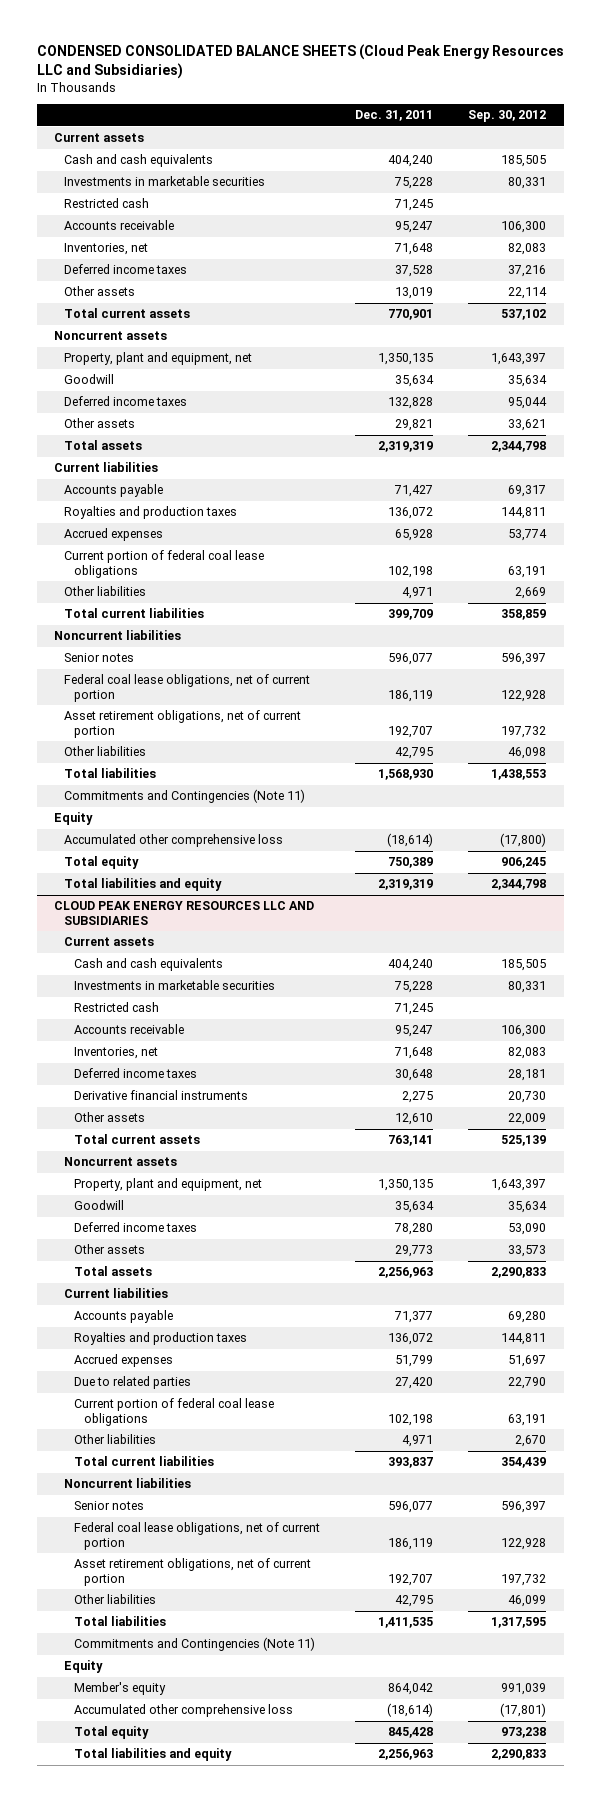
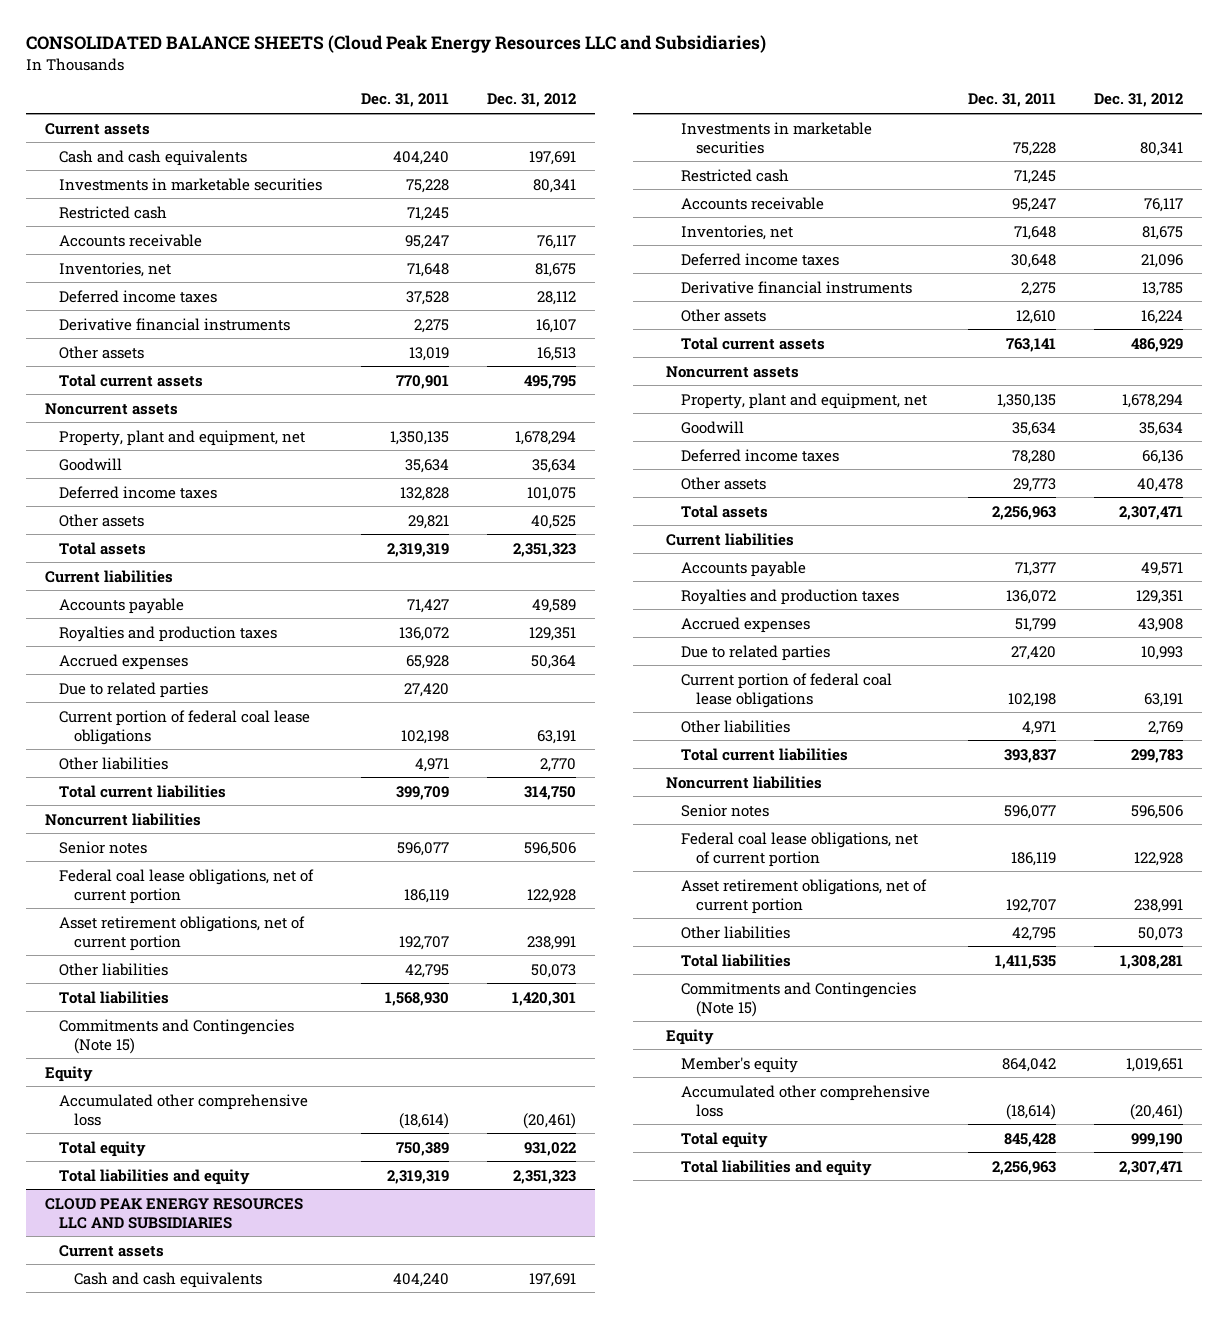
- CONDENSED CONSOLIDATED BALANCE SHEETS (Cloud Peak Energy Resources LLC and Subsidiaries)
+ CONSOLIDATED BALANCE SHEETS (Cloud Peak Energy Resources LLC and Subsidiaries)
- | Dec. 31, 2011 | Sep. 30, 2012
+ | Dec. 31, 2011 | Dec. 31, 2012
+ Derivative financial instruments | 2,275 | 16,107
+ Due to related parties | 27,420 |
- Commitments and Contingencies (Note 11)
+ Commitments and Contingencies (Note 15)
@ CLOUD PEAK ENERGY RESOURCES LLC AND SUBSIDIARIES
- Commitments and Contingencies (Note 11)
+ Commitments and Contingencies (Note 15)

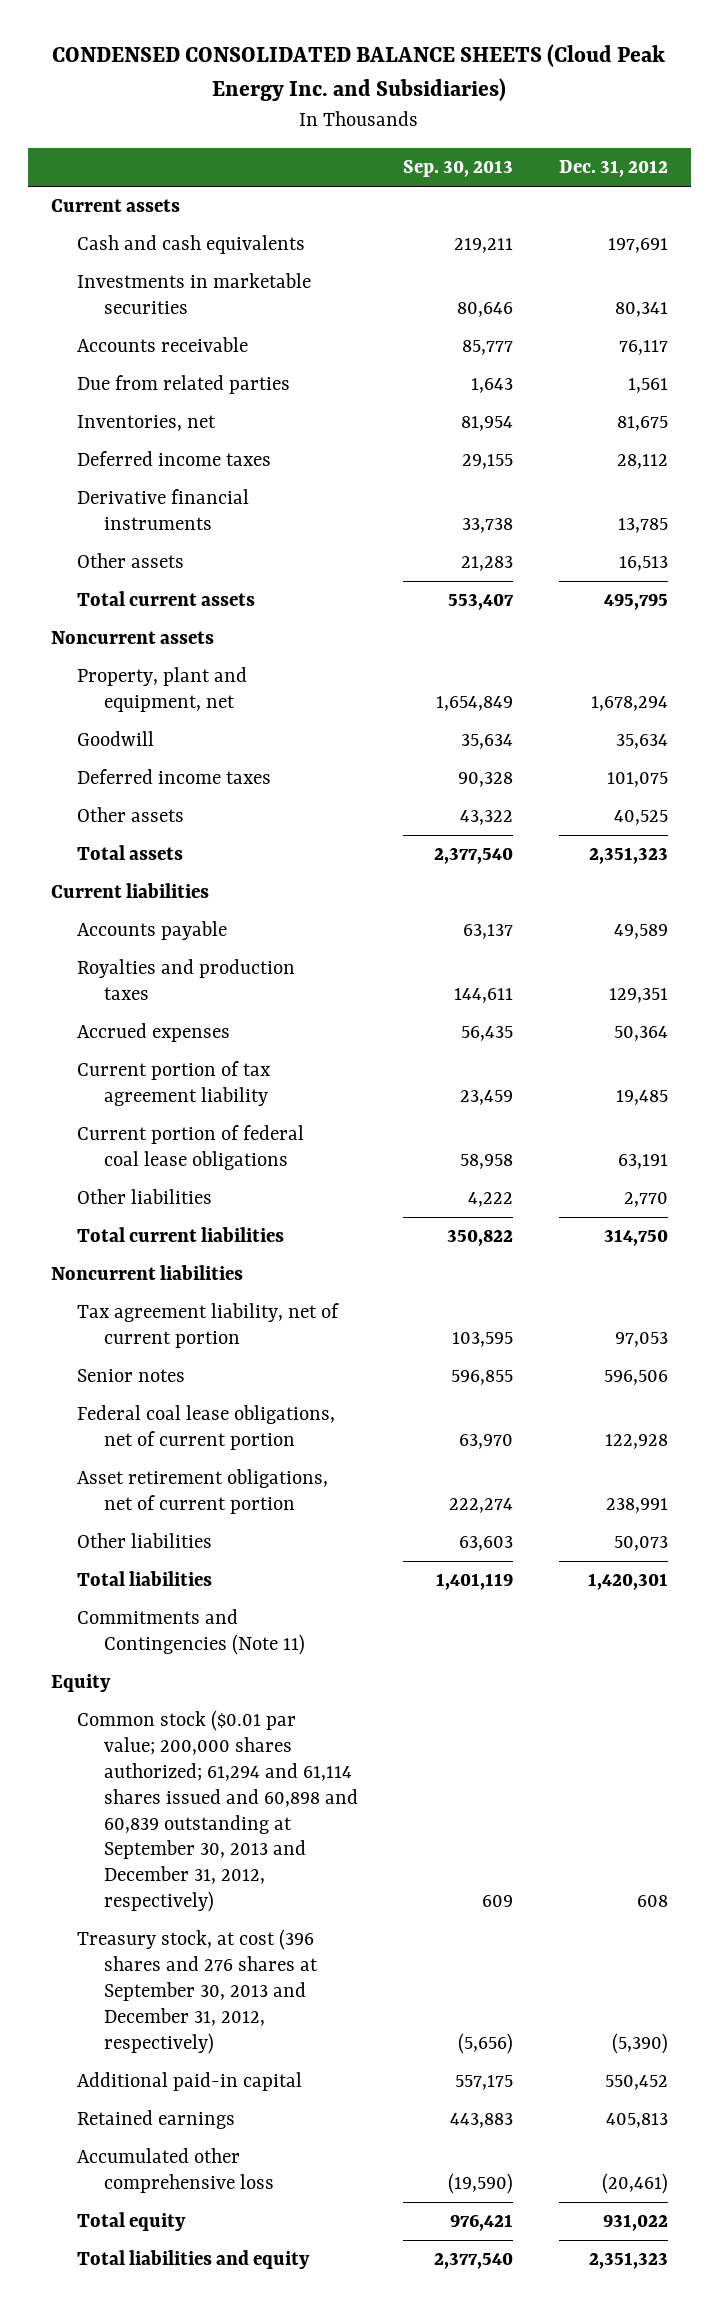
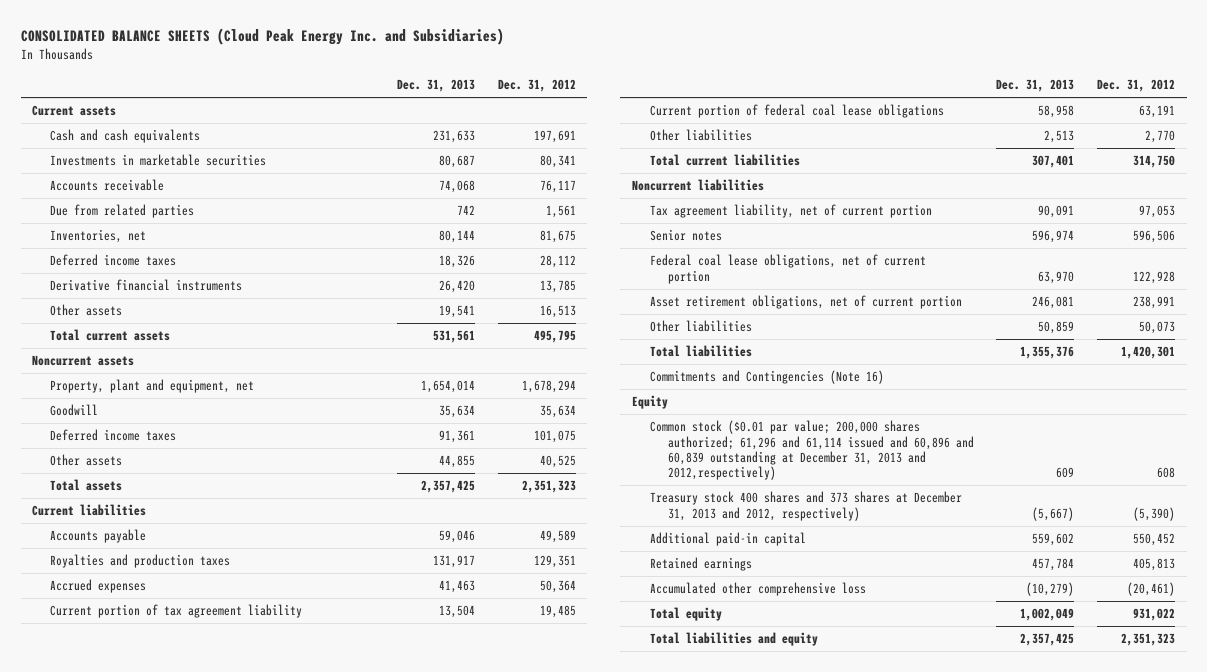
- CONDENSED CONSOLIDATED BALANCE SHEETS (Cloud Peak Energy Inc. and Subsidiaries)
+ CONSOLIDATED BALANCE SHEETS (Cloud Peak Energy Inc. and Subsidiaries)
- | Sep. 30, 2013 | Dec. 31, 2012
+ | Dec. 31, 2013 | Dec. 31, 2012
- Commitments and Contingencies (Note 11)
+ Commitments and Contingencies (Note 16)
- Common stock ($0.01 par value; 200,000 shares authorized; 61,294 and 61,114 shares issued and 60,898 and 60,839 outstanding at September 30, 2013 and December 31, 2012, respectively) | 609 | 608
- Treasury stock, at cost (396 shares and 276 shares at September 30, 2013 and December 31, 2012, respectively) | (5,656) | (5,390)
+ Common stock ($0.01 par value; 200,000 shares authorized; 61,296 and 61,114 issued and 60,896 and 60,839 outstanding at December 31, 2013 and 2012,respectively) | 609 | 608
+ Treasury stock 400 shares and 373 shares at December 31, 2013 and 2012, respectively) | (5,667) | (5,390)

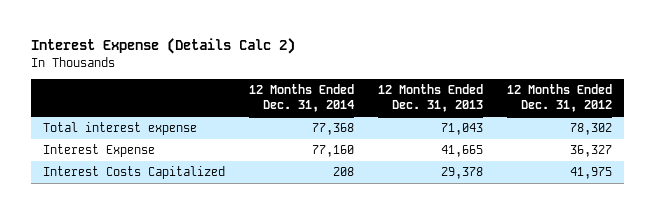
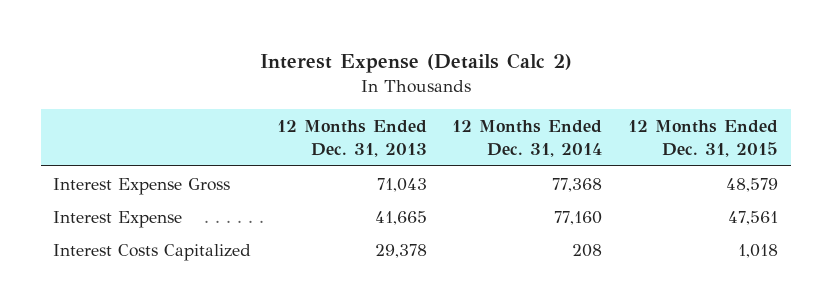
- | 12 Months Ended Dec. 31, 2014 | 12 Months Ended Dec. 31, 2013 | 12 Months Ended Dec. 31, 2012
+ | 12 Months Ended Dec. 31, 2013 | 12 Months Ended Dec. 31, 2014 | 12 Months Ended Dec. 31, 2015
- Total interest expense | 77,368 | 71,043 | 78,302
+ Interest Expense Gross | 71,043 | 77,368 | 48,579

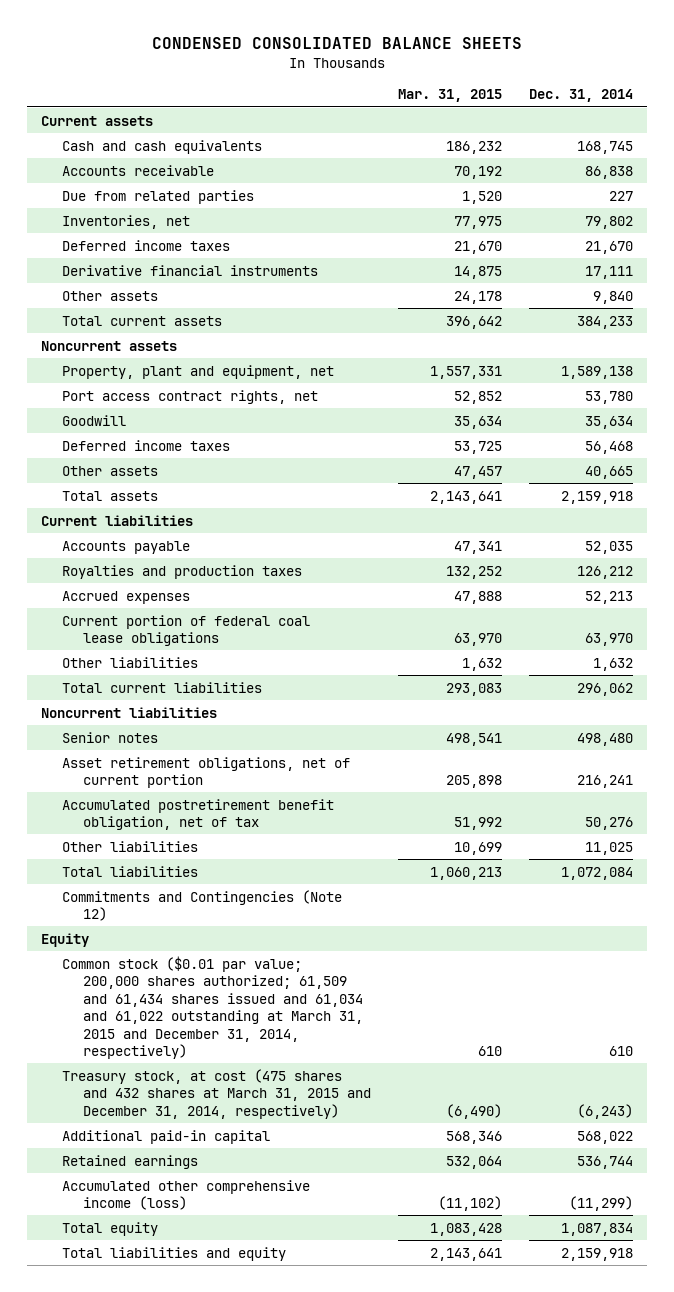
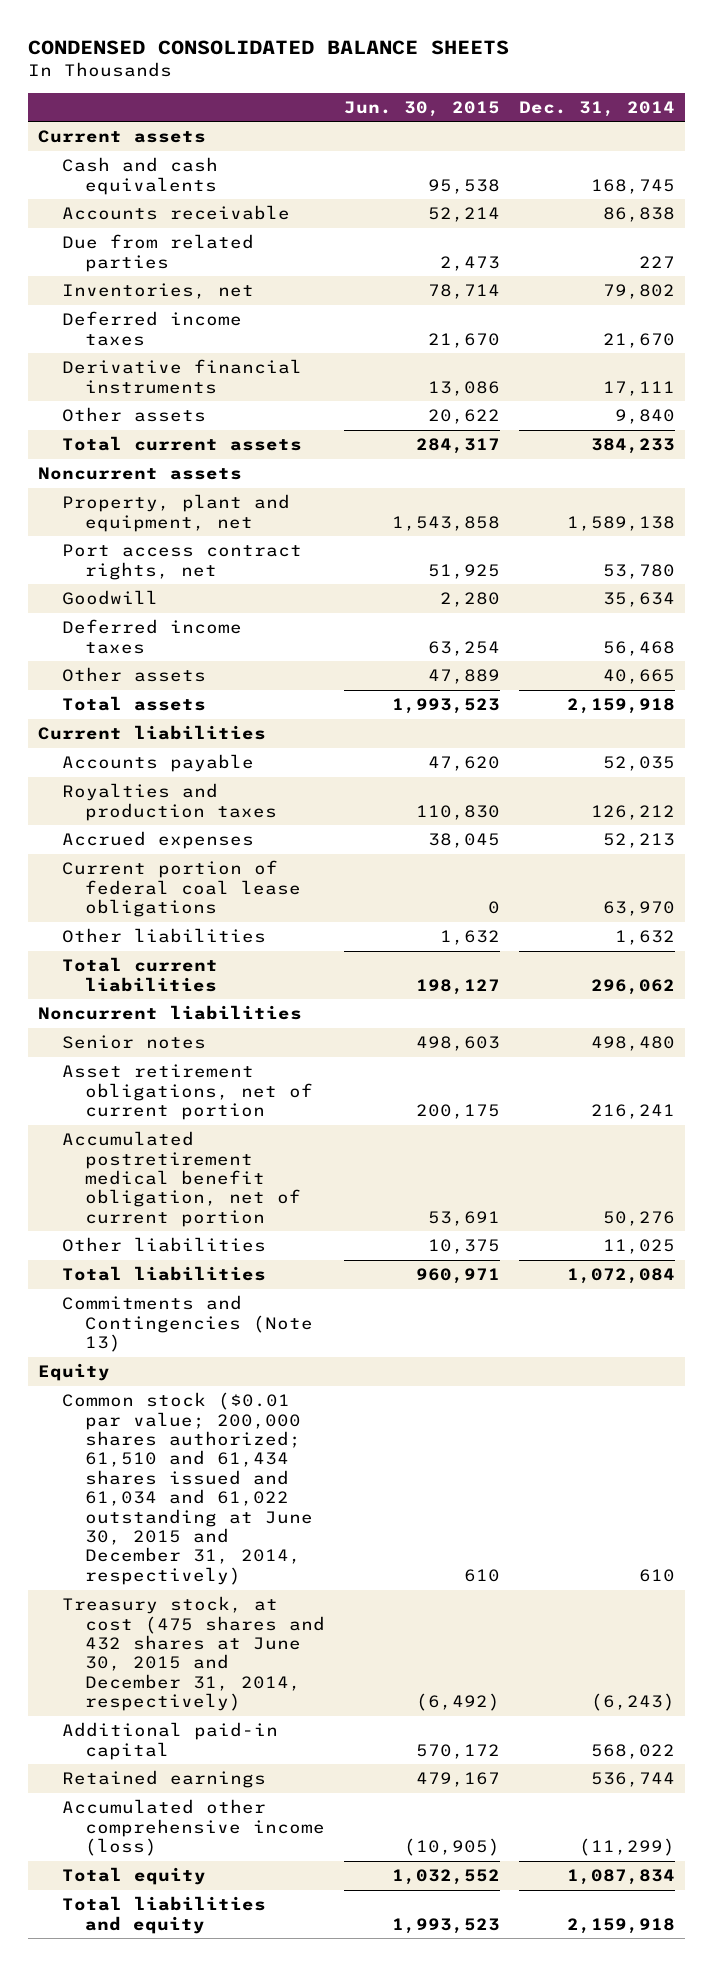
- | Mar. 31, 2015 | Dec. 31, 2014
+ | Jun. 30, 2015 | Dec. 31, 2014
- Accumulated postretirement benefit obligation, net of tax | 51,992 | 50,276
+ Accumulated postretirement medical benefit obligation, net of current portion | 53,691 | 50,276
- Commitments and Contingencies (Note 12)
+ Commitments and Contingencies (Note 13)
- Common stock ($0.01 par value; 200,000 shares authorized; 61,509 and 61,434 shares issued and 61,034 and 61,022 outstanding at March 31, 2015 and December 31, 2014, respectively) | 610 | 610
- Treasury stock, at cost (475 shares and 432 shares at March 31, 2015 and December 31, 2014, respectively) | (6,490) | (6,243)
+ Common stock ($0.01 par value; 200,000 shares authorized; 61,510 and 61,434 shares issued and 61,034 and 61,022 outstanding at June 30, 2015 and December 31, 2014, respectively) | 610 | 610
+ Treasury stock, at cost (475 shares and 432 shares at June 30, 2015 and December 31, 2014, respectively) | (6,492) | (6,243)

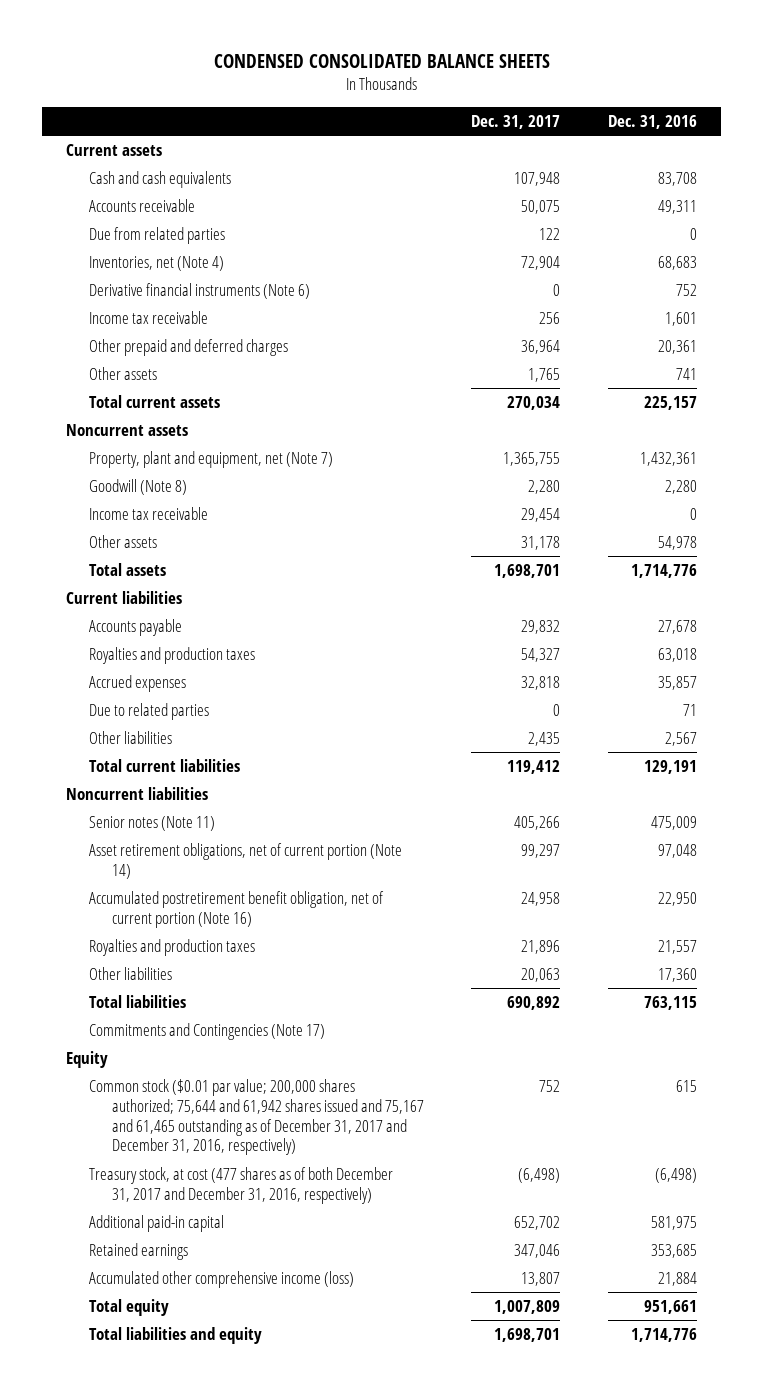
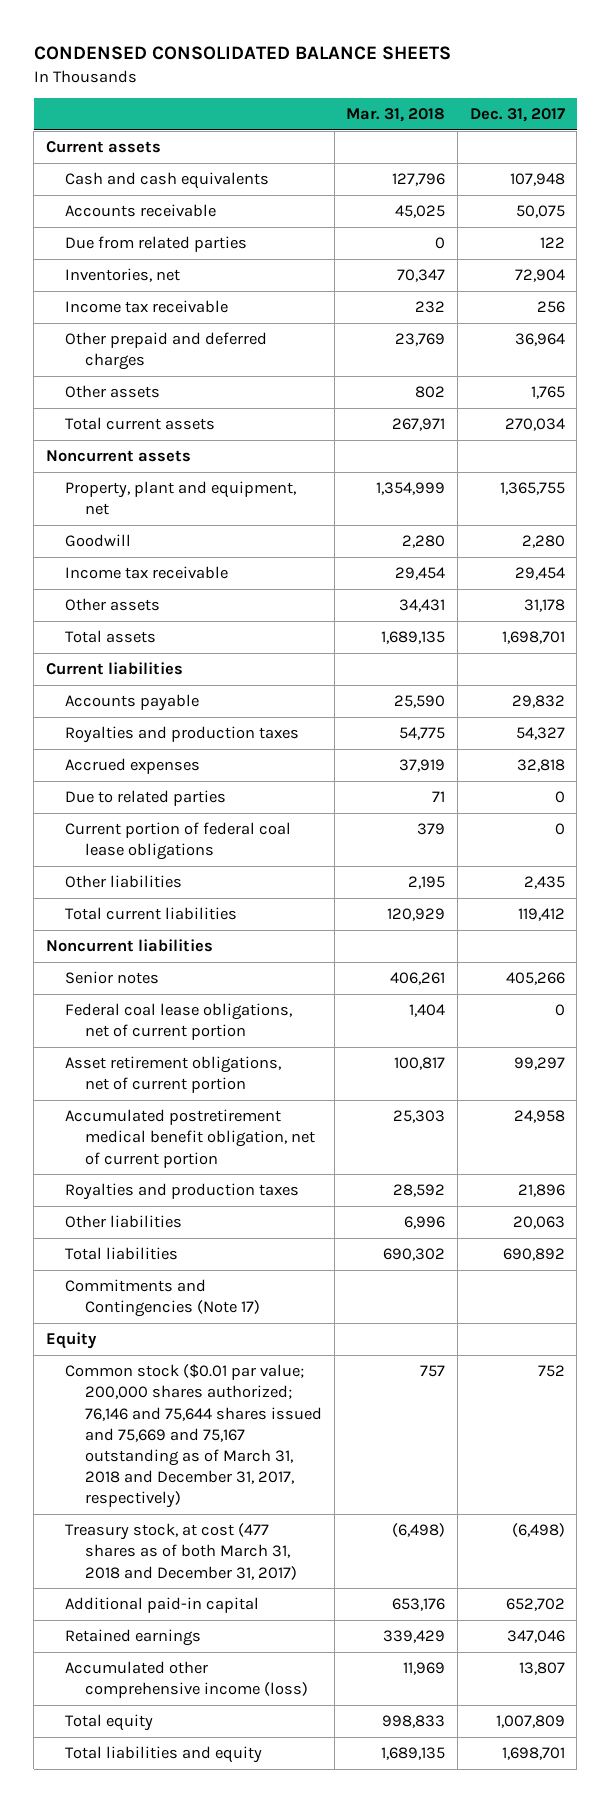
- | Dec. 31, 2017 | Dec. 31, 2016
+ | Mar. 31, 2018 | Dec. 31, 2017
- Inventories, net (Note 4) | 72,904 | 68,683
- Derivative financial instruments (Note 6) | 0 | 752
+ Inventories, net | 70,347 | 72,904
- Property, plant and equipment, net (Note 7) | 1,365,755 | 1,432,361
- Goodwill (Note 8) | 2,280 | 2,280
+ Property, plant and equipment, net | 1,354,999 | 1,365,755
+ Goodwill | 2,280 | 2,280
+ Current portion of federal coal lease obligations | 379 | 0
- Senior notes (Note 11) | 405,266 | 475,009
- Asset retirement obligations, net of current portion (Note 14) | 99,297 | 97,048
- Accumulated postretirement benefit obligation, net of current portion (Note 16) | 24,958 | 22,950
+ Senior notes | 406,261 | 405,266
+ Federal coal lease obligations, net of current portion | 1,404 | 0
+ Asset retirement obligations, net of current portion | 100,817 | 99,297
+ Accumulated postretirement medical benefit obligation, net of current portion | 25,303 | 24,958
- Common stock ($0.01 par value; 200,000 shares authorized; 75,644 and 61,942 shares issued and 75,167 and 61,465 outstanding as of December 31, 2017 and December 31, 2016, respectively) | 752 | 615
- Treasury stock, at cost (477 shares as of both December 31, 2017 and December 31, 2016, respectively) | (6,498) | (6,498)
+ Common stock ($0.01 par value; 200,000 shares authorized; 76,146 and 75,644 shares issued and 75,669 and 75,167 outstanding as of March 31, 2018 and December 31, 2017, respectively) | 757 | 752
+ Treasury stock, at cost (477 shares as of both March 31, 2018 and December 31, 2017) | (6,498) | (6,498)

